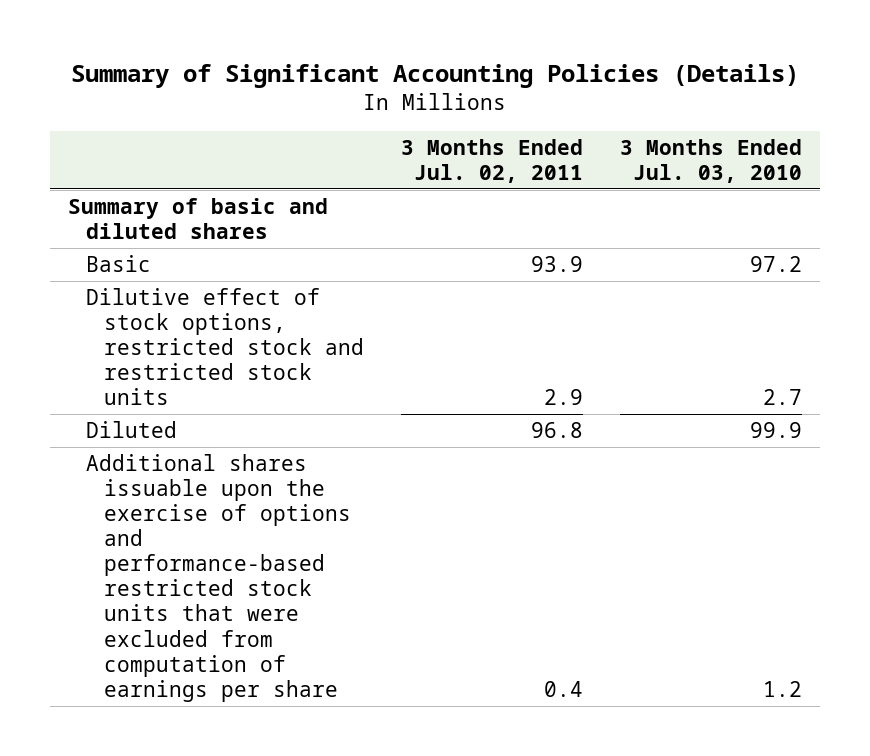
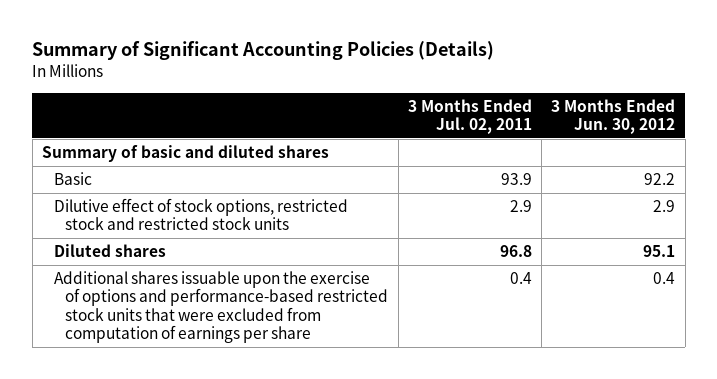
- | 3 Months Ended Jul. 02, 2011 | 3 Months Ended Jul. 03, 2010
+ | 3 Months Ended Jul. 02, 2011 | 3 Months Ended Jun. 30, 2012
- Diluted | 96.8 | 99.9
+ Diluted shares | 96.8 | 95.1

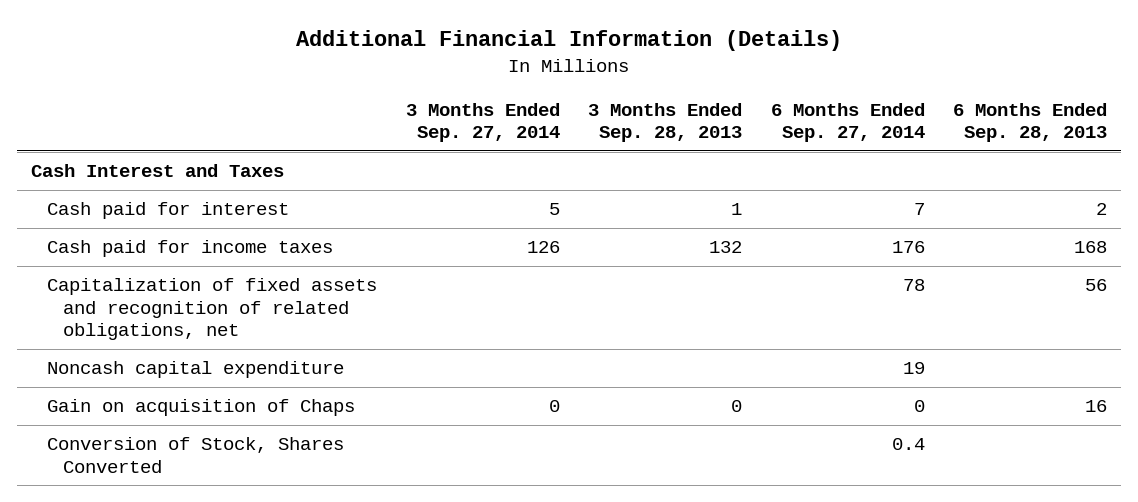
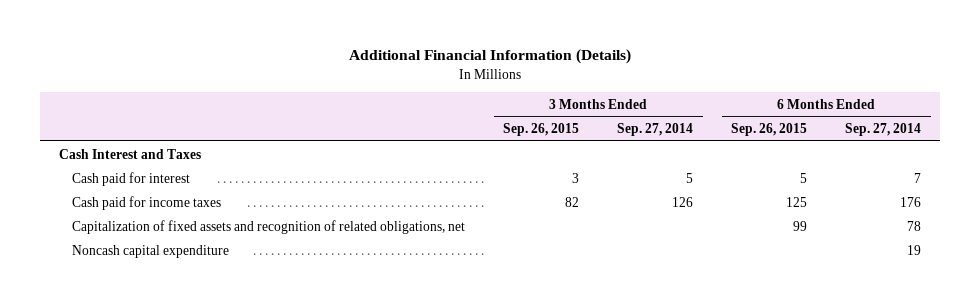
- | 3 Months Ended Sep. 27, 2014 | 3 Months Ended Sep. 28, 2013 | 6 Months Ended Sep. 27, 2014 | 6 Months Ended Sep. 28, 2013
+ | 3 Months Ended Sep. 26, 2015 | 3 Months Ended Sep. 27, 2014 | 6 Months Ended Sep. 26, 2015 | 6 Months Ended Sep. 27, 2014
- Gain on acquisition of Chaps | 0 | 0 | 0 | 16
- Conversion of Stock, Shares Converted | | | 0.4 |

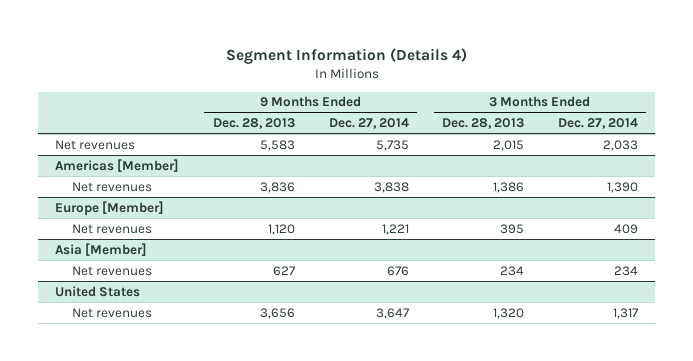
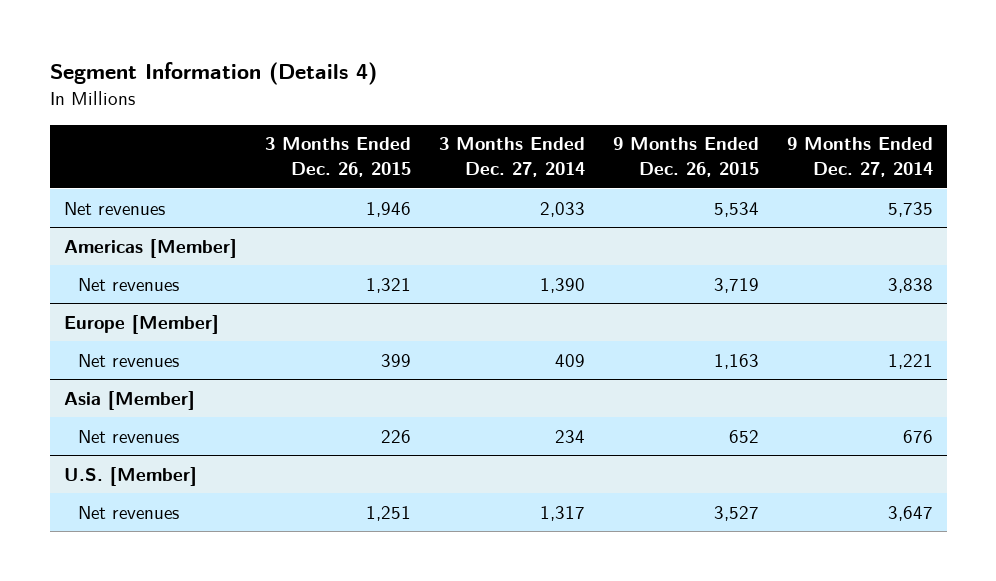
- | 9 Months Ended Dec. 28, 2013 | 9 Months Ended Dec. 27, 2014 | 3 Months Ended Dec. 28, 2013 | 3 Months Ended Dec. 27, 2014
+ | 3 Months Ended Dec. 26, 2015 | 3 Months Ended Dec. 27, 2014 | 9 Months Ended Dec. 26, 2015 | 9 Months Ended Dec. 27, 2014
- United States
+ U.S. [Member]

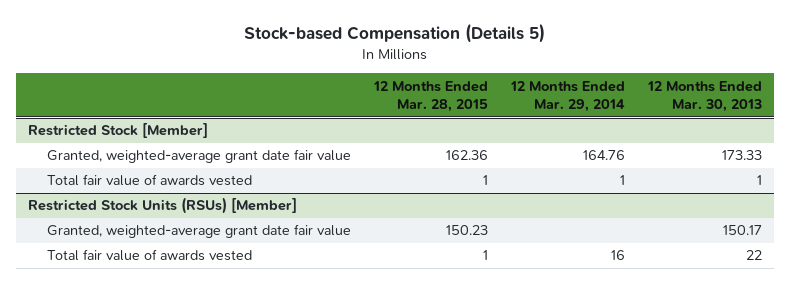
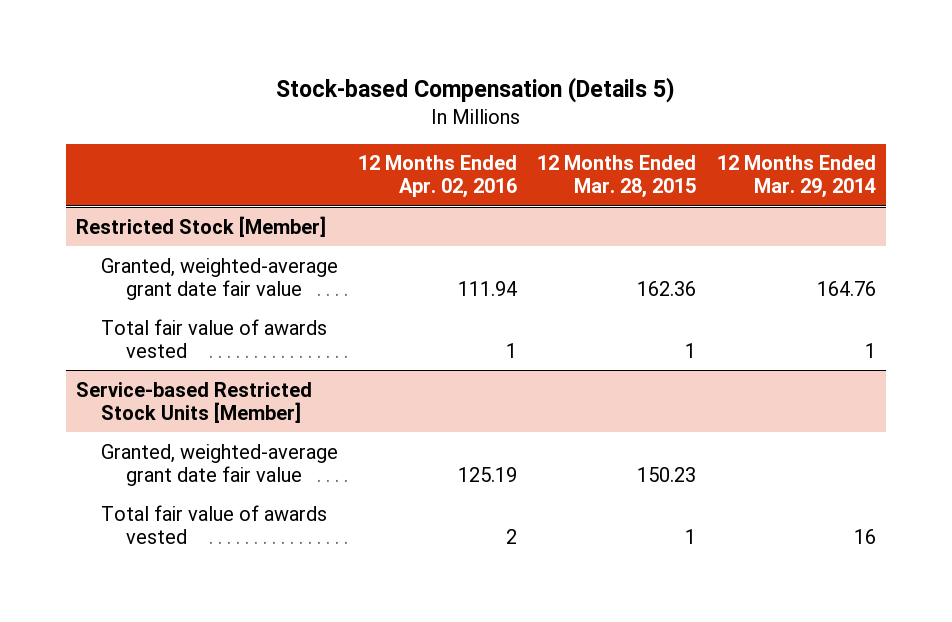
- | 12 Months Ended Mar. 28, 2015 | 12 Months Ended Mar. 29, 2014 | 12 Months Ended Mar. 30, 2013
+ | 12 Months Ended Apr. 02, 2016 | 12 Months Ended Mar. 28, 2015 | 12 Months Ended Mar. 29, 2014
- Restricted Stock Units (RSUs) [Member]
+ Service-based Restricted Stock Units [Member]

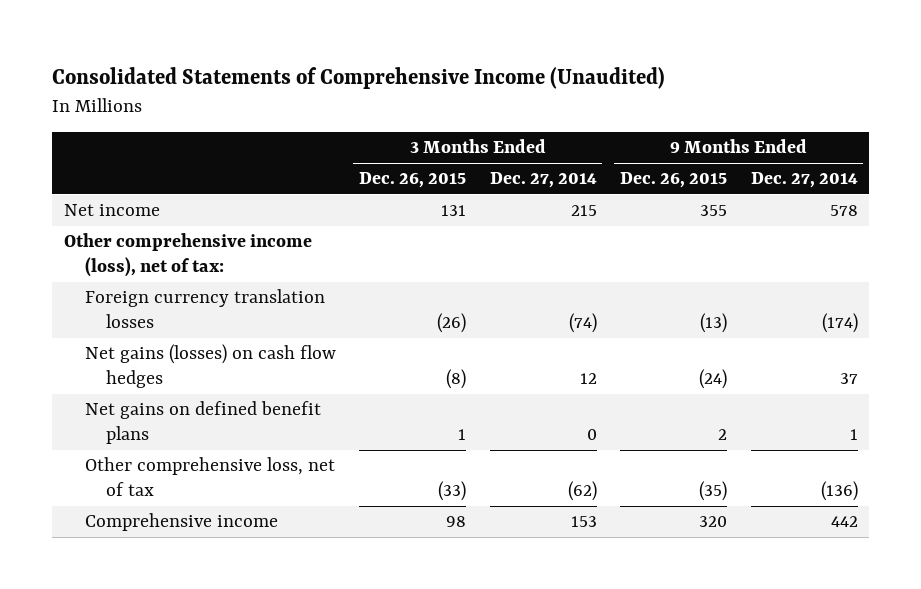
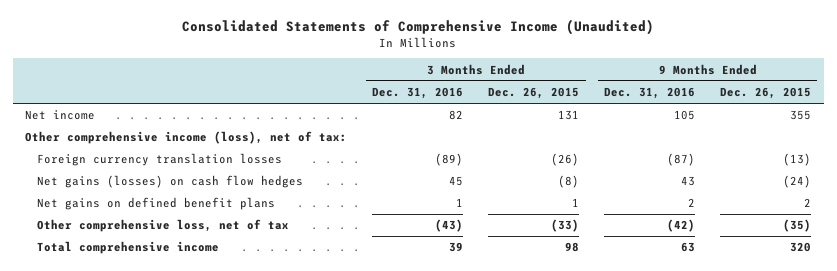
- | 3 Months Ended Dec. 26, 2015 | 3 Months Ended Dec. 27, 2014 | 9 Months Ended Dec. 26, 2015 | 9 Months Ended Dec. 27, 2014
+ | 3 Months Ended Dec. 31, 2016 | 3 Months Ended Dec. 26, 2015 | 9 Months Ended Dec. 31, 2016 | 9 Months Ended Dec. 26, 2015
- Comprehensive income | 98 | 153 | 320 | 442
+ Total comprehensive income | 39 | 98 | 63 | 320

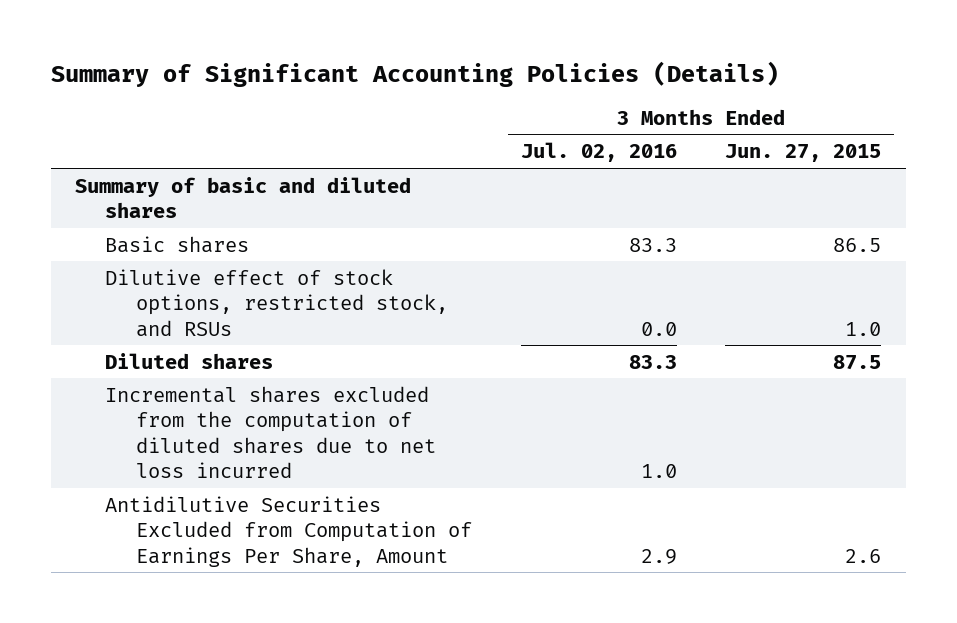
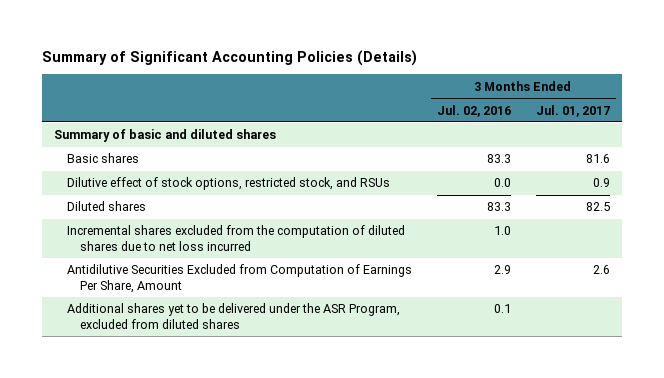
- | 3 Months Ended Jul. 02, 2016 | 3 Months Ended Jun. 27, 2015
+ | 3 Months Ended Jul. 02, 2016 | 3 Months Ended Jul. 01, 2017
+ Additional shares yet to be delivered under the ASR Program, excluded from diluted shares | 0.1 |

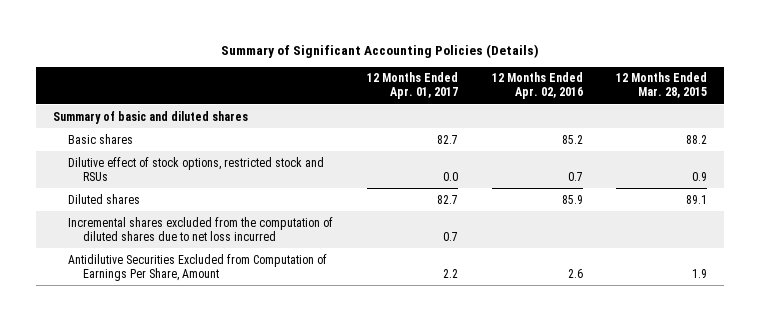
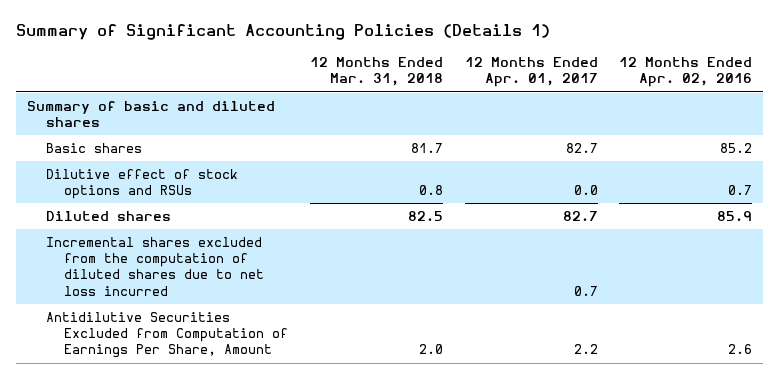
- Summary of Significant Accounting Policies (Details)
+ Summary of Significant Accounting Policies (Details 1)
- | 12 Months Ended Apr. 01, 2017 | 12 Months Ended Apr. 02, 2016 | 12 Months Ended Mar. 28, 2015
+ | 12 Months Ended Mar. 31, 2018 | 12 Months Ended Apr. 01, 2017 | 12 Months Ended Apr. 02, 2016
- Dilutive effect of stock options, restricted stock and RSUs | 0.0 | 0.7 | 0.9
+ Dilutive effect of stock options and RSUs | 0.8 | 0.0 | 0.7

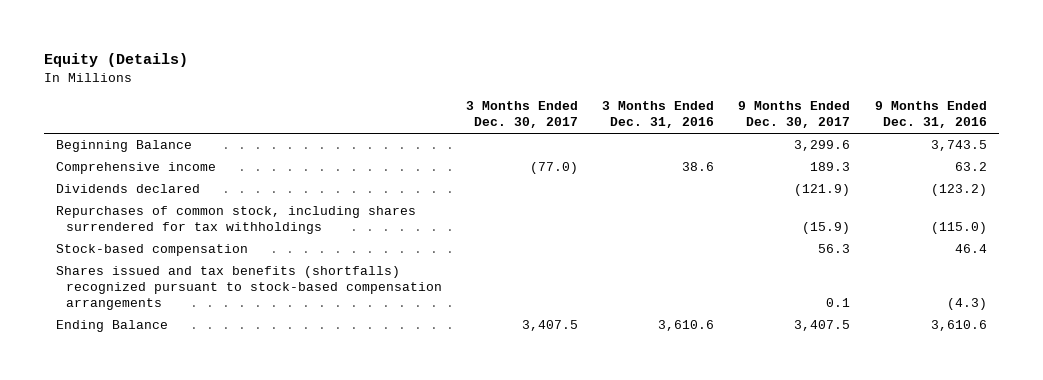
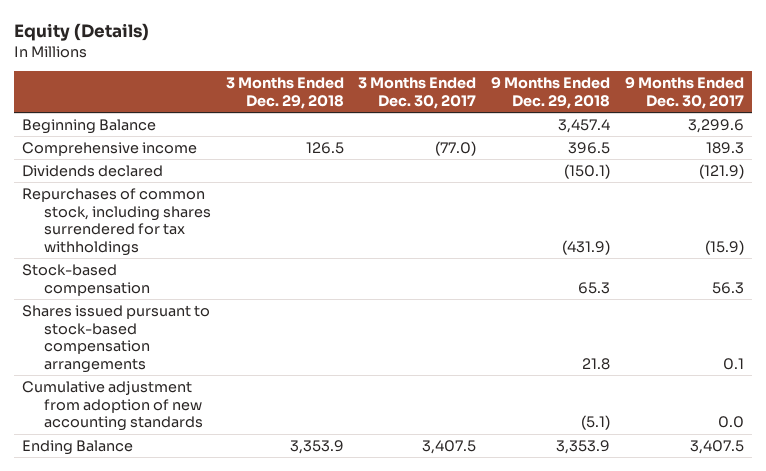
- | 3 Months Ended Dec. 30, 2017 | 3 Months Ended Dec. 31, 2016 | 9 Months Ended Dec. 30, 2017 | 9 Months Ended Dec. 31, 2016
+ | 3 Months Ended Dec. 29, 2018 | 3 Months Ended Dec. 30, 2017 | 9 Months Ended Dec. 29, 2018 | 9 Months Ended Dec. 30, 2017
- Shares issued and tax benefits (shortfalls) recognized pursuant to stock-based compensation arrangements | | | 0.1 | (4.3)
+ Shares issued pursuant to stock-based compensation arrangements | | | 21.8 | 0.1
+ Cumulative adjustment from adoption of new accounting standards | | | (5.1) | 0.0

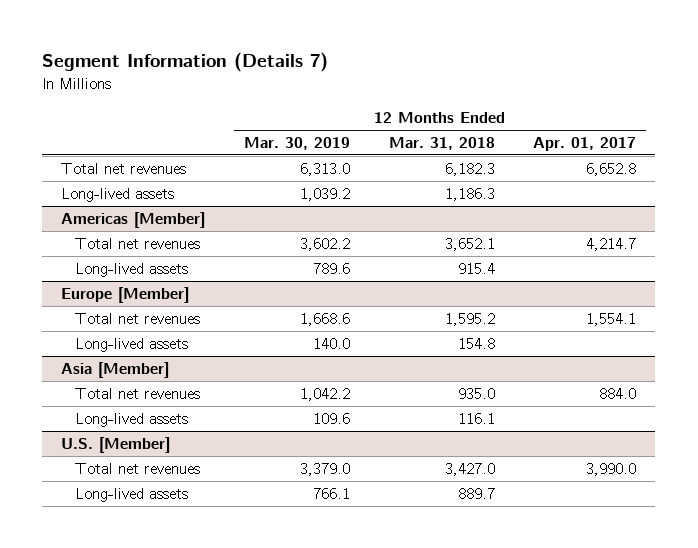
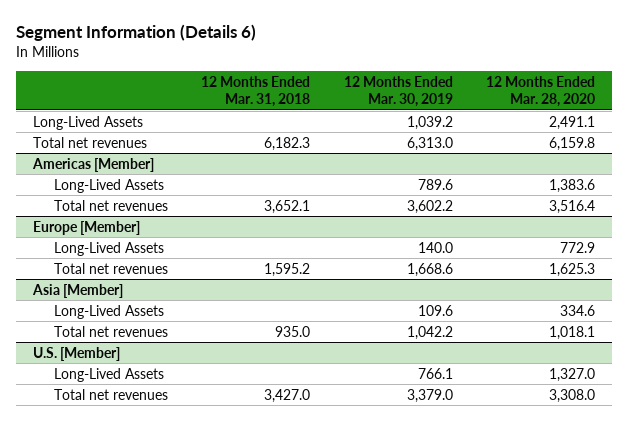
- Segment Information (Details 7)
+ Segment Information (Details 6)
- | 12 Months Ended Mar. 30, 2019 | 12 Months Ended Mar. 31, 2018 | 12 Months Ended Apr. 01, 2017
+ | 12 Months Ended Mar. 31, 2018 | 12 Months Ended Mar. 30, 2019 | 12 Months Ended Mar. 28, 2020
+ Long-Lived Assets | | 1,039.2 | 2,491.1
- Long-lived assets | 1,039.2 | 1,186.3 |
@ Americas [Member]
+ Long-Lived Assets | | 789.6 | 1,383.6
- Long-lived assets | 789.6 | 915.4 |
@ Europe [Member]
+ Long-Lived Assets | | 140.0 | 772.9
- Long-lived assets | 140.0 | 154.8 |
@ Asia [Member]
+ Long-Lived Assets | | 109.6 | 334.6
- Long-lived assets | 109.6 | 116.1 |
@ U.S. [Member]
+ Long-Lived Assets | | 766.1 | 1,327.0
- Long-lived assets | 766.1 | 889.7 |

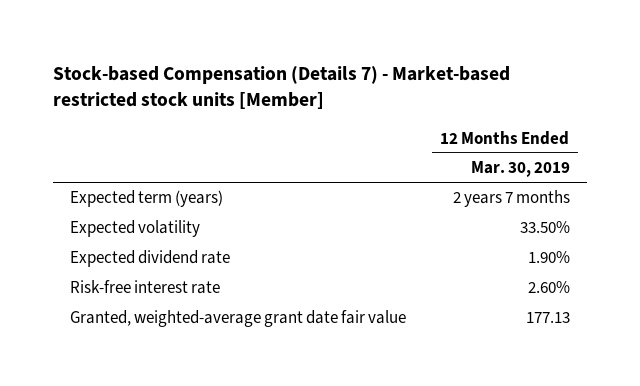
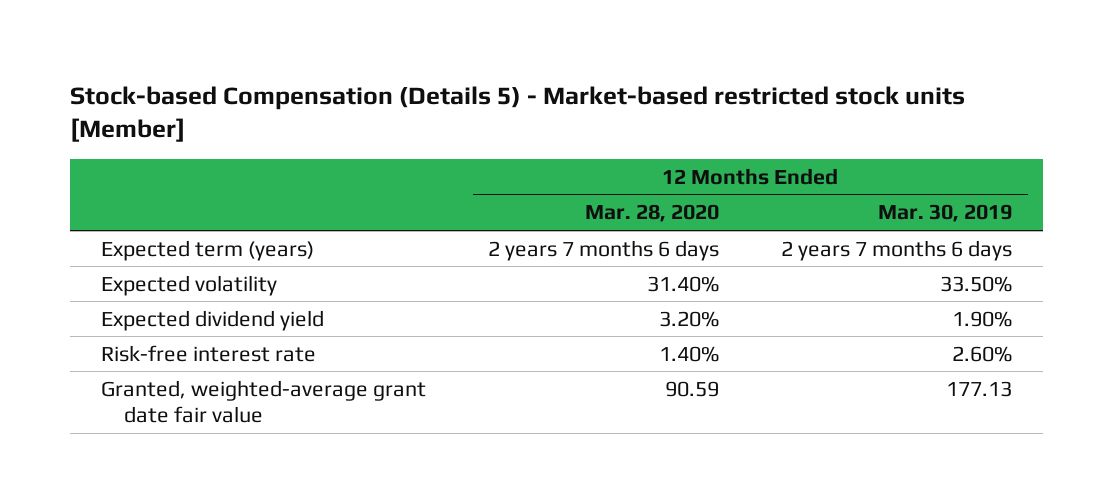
- Stock-based Compensation (Details 7) - Market-based restricted stock units [Member]
+ Stock-based Compensation (Details 5) - Market-based restricted stock units [Member]
- | 12 Months Ended Mar. 30, 2019
+ | 12 Months Ended Mar. 28, 2020 | 12 Months Ended Mar. 30, 2019
- Expected term (years) | 2 years 7 months
+ Expected term (years) | 2 years 7 months 6 days | 2 years 7 months 6 days
- Expected dividend rate | 1.90%
+ Expected dividend yield | 3.20% | 1.90%

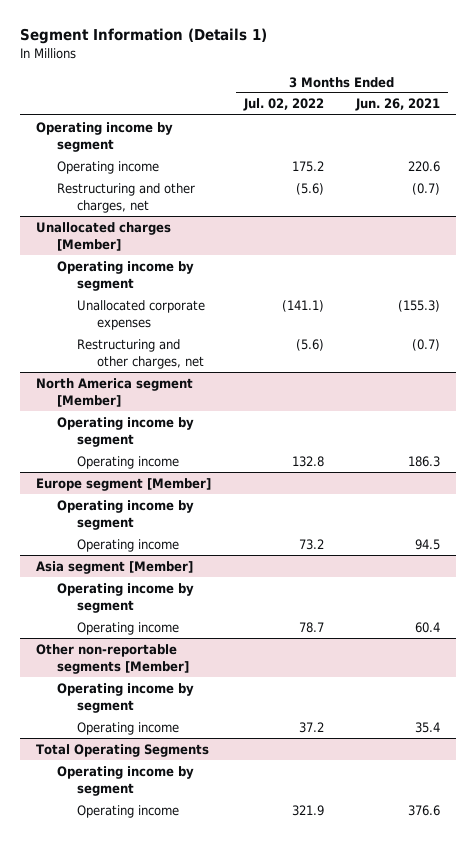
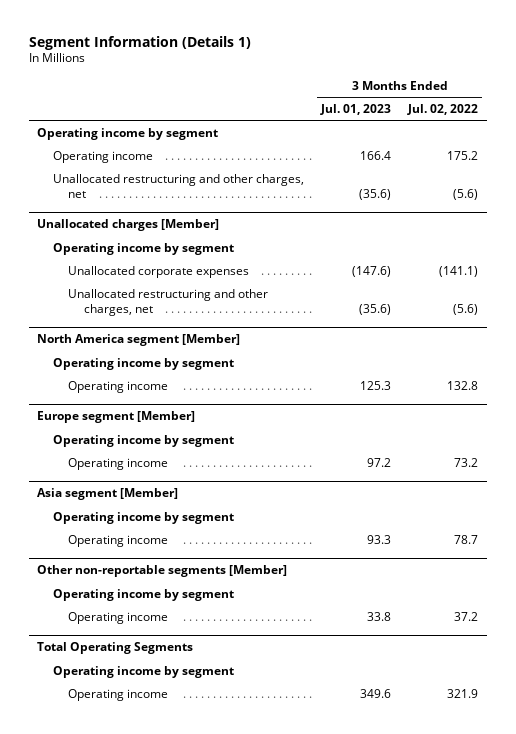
- | 3 Months Ended Jul. 02, 2022 | 3 Months Ended Jun. 26, 2021
+ | 3 Months Ended Jul. 01, 2023 | 3 Months Ended Jul. 02, 2022
- Restructuring and other charges, net | (5.6) | (0.7)
+ Unallocated restructuring and other charges, net | (35.6) | (5.6)
@ Unallocated charges [Member]
- Restructuring and other charges, net | (5.6) | (0.7)
+ Unallocated restructuring and other charges, net | (35.6) | (5.6)

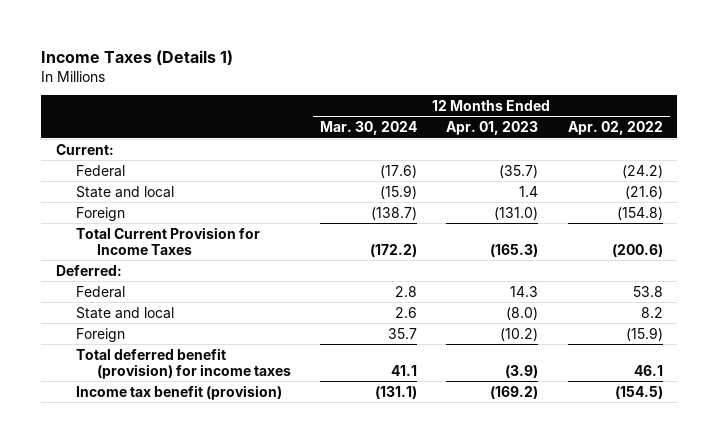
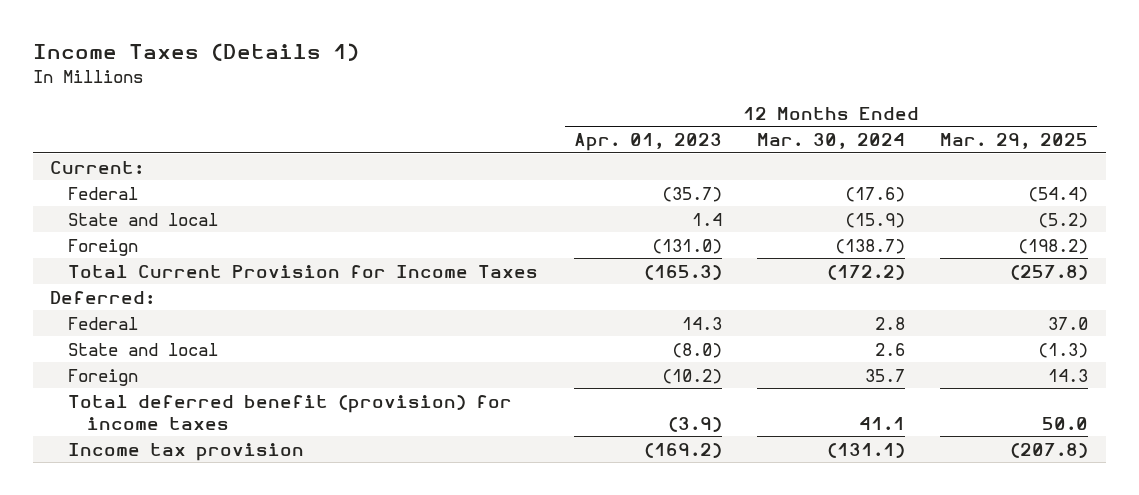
- | 12 Months Ended Mar. 30, 2024 | 12 Months Ended Apr. 01, 2023 | 12 Months Ended Apr. 02, 2022
+ | 12 Months Ended Apr. 01, 2023 | 12 Months Ended Mar. 30, 2024 | 12 Months Ended Mar. 29, 2025
- Income tax benefit (provision) | (131.1) | (169.2) | (154.5)
+ Income tax provision | (169.2) | (131.1) | (207.8)

